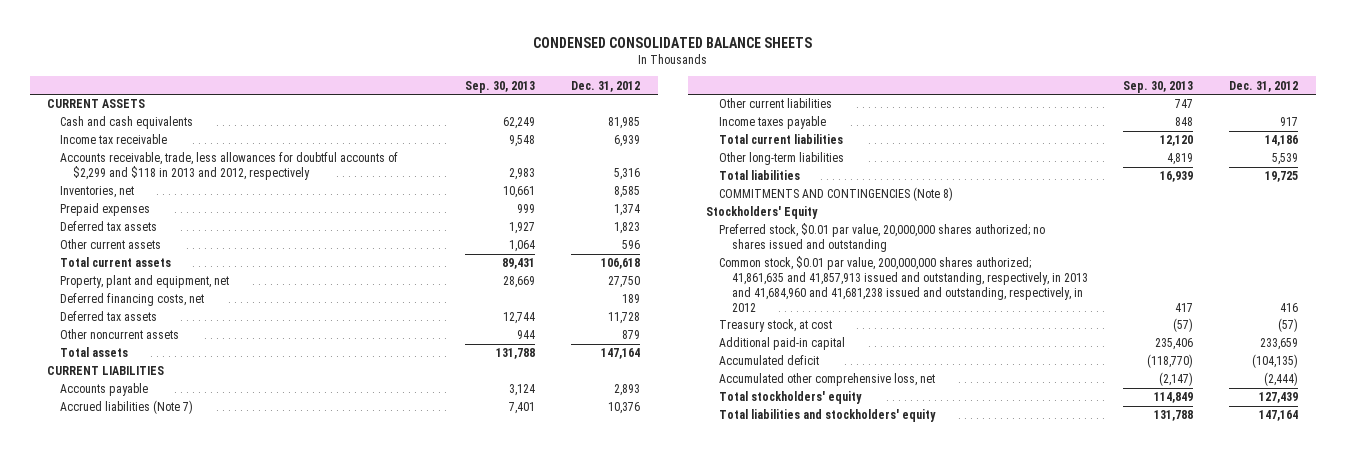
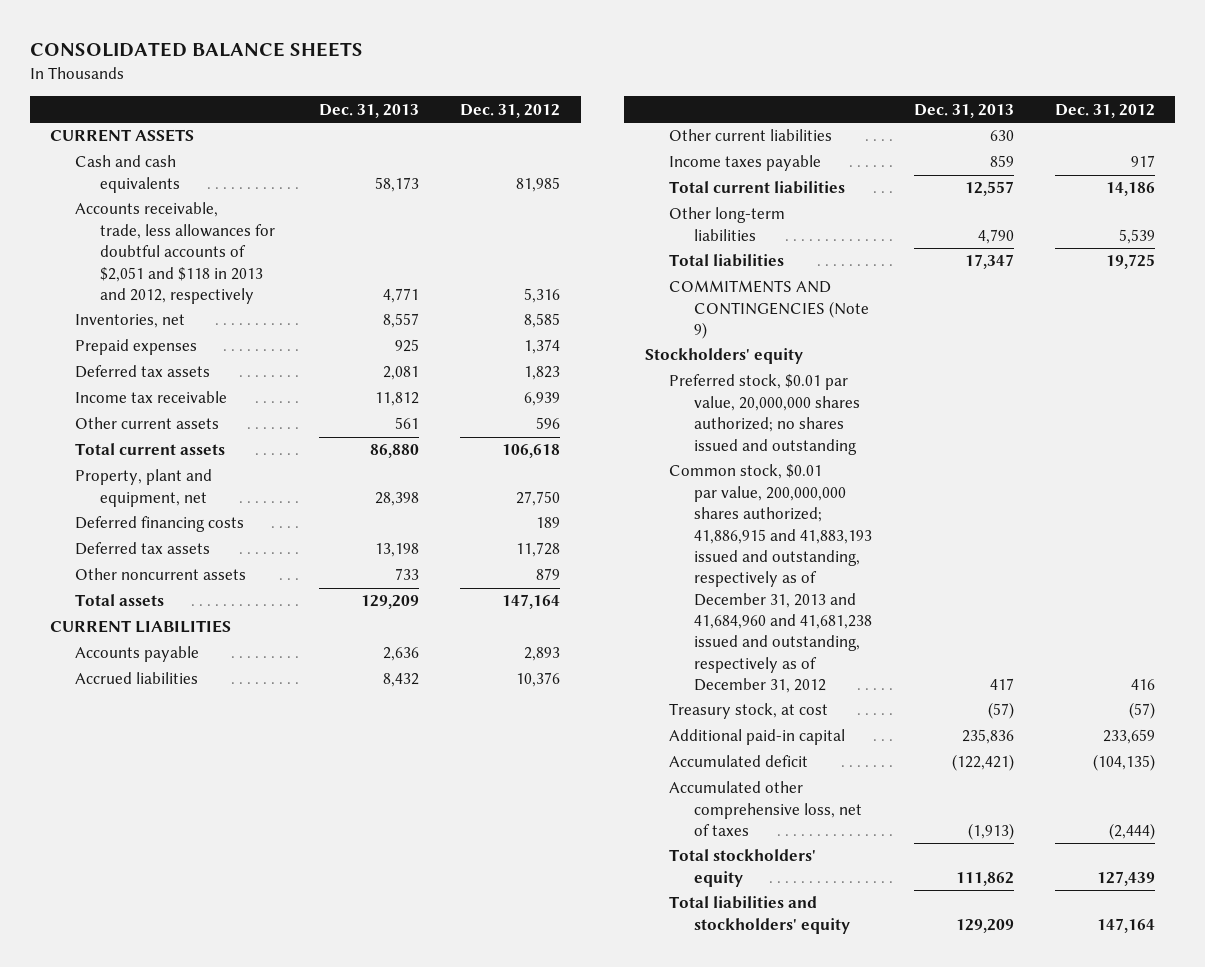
- CONDENSED CONSOLIDATED BALANCE SHEETS
+ CONSOLIDATED BALANCE SHEETS
- | Sep. 30, 2013 | Dec. 31, 2012
+ | Dec. 31, 2013 | Dec. 31, 2012
- Accounts receivable, trade, less allowances for doubtful accounts of $2,299 and $118 in 2013 and 2012, respectively | 2,983 | 5,316
+ Accounts receivable, trade, less allowances for doubtful accounts of $2,051 and $118 in 2013 and 2012, respectively | 4,771 | 5,316
moved down: Income tax receivable | 11,812 | 6,939
- Deferred financing costs, net | | 189
+ Deferred financing costs | | 189
- Accrued liabilities (Note 7) | 7,401 | 10,376
+ Accrued liabilities | 8,432 | 10,376
- COMMITMENTS AND CONTINGENCIES (Note 8)
- Stockholders' Equity
+ COMMITMENTS AND CONTINGENCIES (Note 9)
+ Stockholders' equity
- Common stock, $0.01 par value, 200,000,000 shares authorized; 41,861,635 and 41,857,913 issued and outstanding, respectively, in 2013 and 41,684,960 and 41,681,238 issued and outstanding, respectively, in 2012 | 417 | 416
+ Common stock, $0.01 par value, 200,000,000 shares authorized; 41,886,915 and 41,883,193 issued and outstanding, respectively as of December 31, 2013 and 41,684,960 and 41,681,238 issued and outstanding, respectively as of December 31, 2012 | 417 | 416
- Accumulated other comprehensive loss, net | (2,147) | (2,444)
+ Accumulated other comprehensive loss, net of taxes | (1,913) | (2,444)

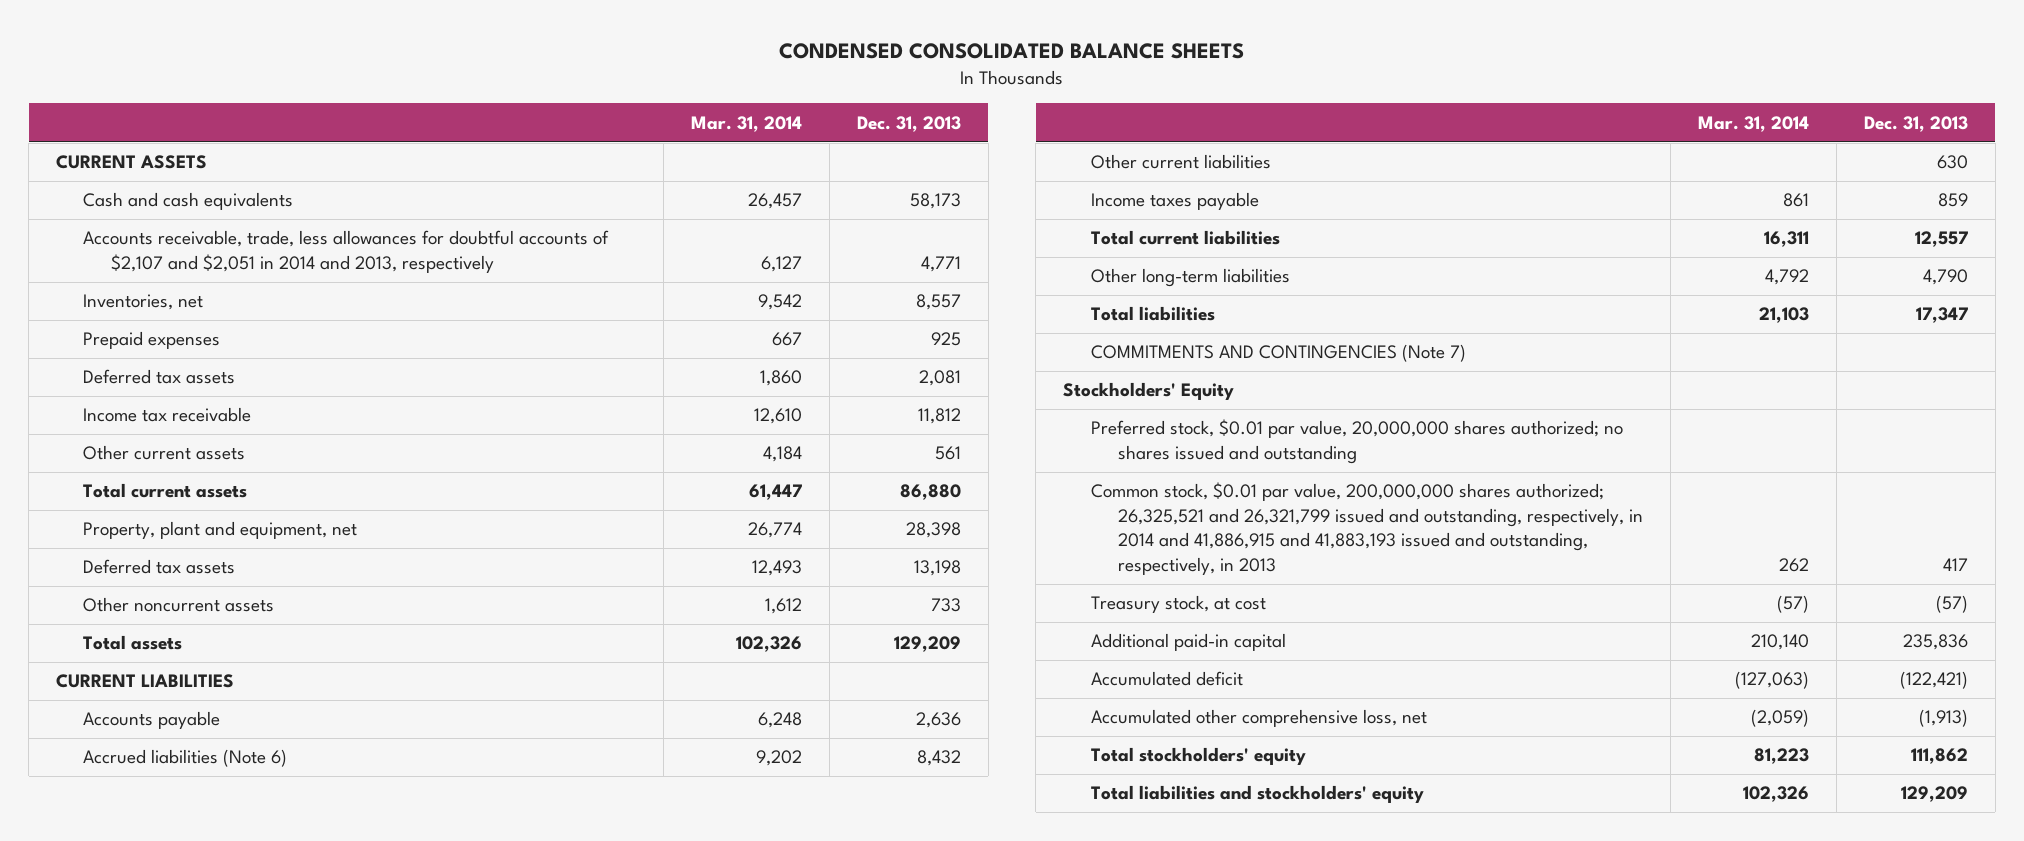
- CONSOLIDATED BALANCE SHEETS
+ CONDENSED CONSOLIDATED BALANCE SHEETS
- | Dec. 31, 2013 | Dec. 31, 2012
+ | Mar. 31, 2014 | Dec. 31, 2013
- Accounts receivable, trade, less allowances for doubtful accounts of $2,051 and $118 in 2013 and 2012, respectively | 4,771 | 5,316
+ Accounts receivable, trade, less allowances for doubtful accounts of $2,107 and $2,051 in 2014 and 2013, respectively | 6,127 | 4,771
- Deferred financing costs | | 189
- Accrued liabilities | 8,432 | 10,376
+ Accrued liabilities (Note 6) | 9,202 | 8,432
- COMMITMENTS AND CONTINGENCIES (Note 9)
- Stockholders' equity
+ COMMITMENTS AND CONTINGENCIES (Note 7)
+ Stockholders' Equity
- Common stock, $0.01 par value, 200,000,000 shares authorized; 41,886,915 and 41,883,193 issued and outstanding, respectively as of December 31, 2013 and 41,684,960 and 41,681,238 issued and outstanding, respectively as of December 31, 2012 | 417 | 416
+ Common stock, $0.01 par value, 200,000,000 shares authorized; 26,325,521 and 26,321,799 issued and outstanding, respectively, in 2014 and 41,886,915 and 41,883,193 issued and outstanding, respectively, in 2013 | 262 | 417
- Accumulated other comprehensive loss, net of taxes | (1,913) | (2,444)
+ Accumulated other comprehensive loss, net | (2,059) | (1,913)

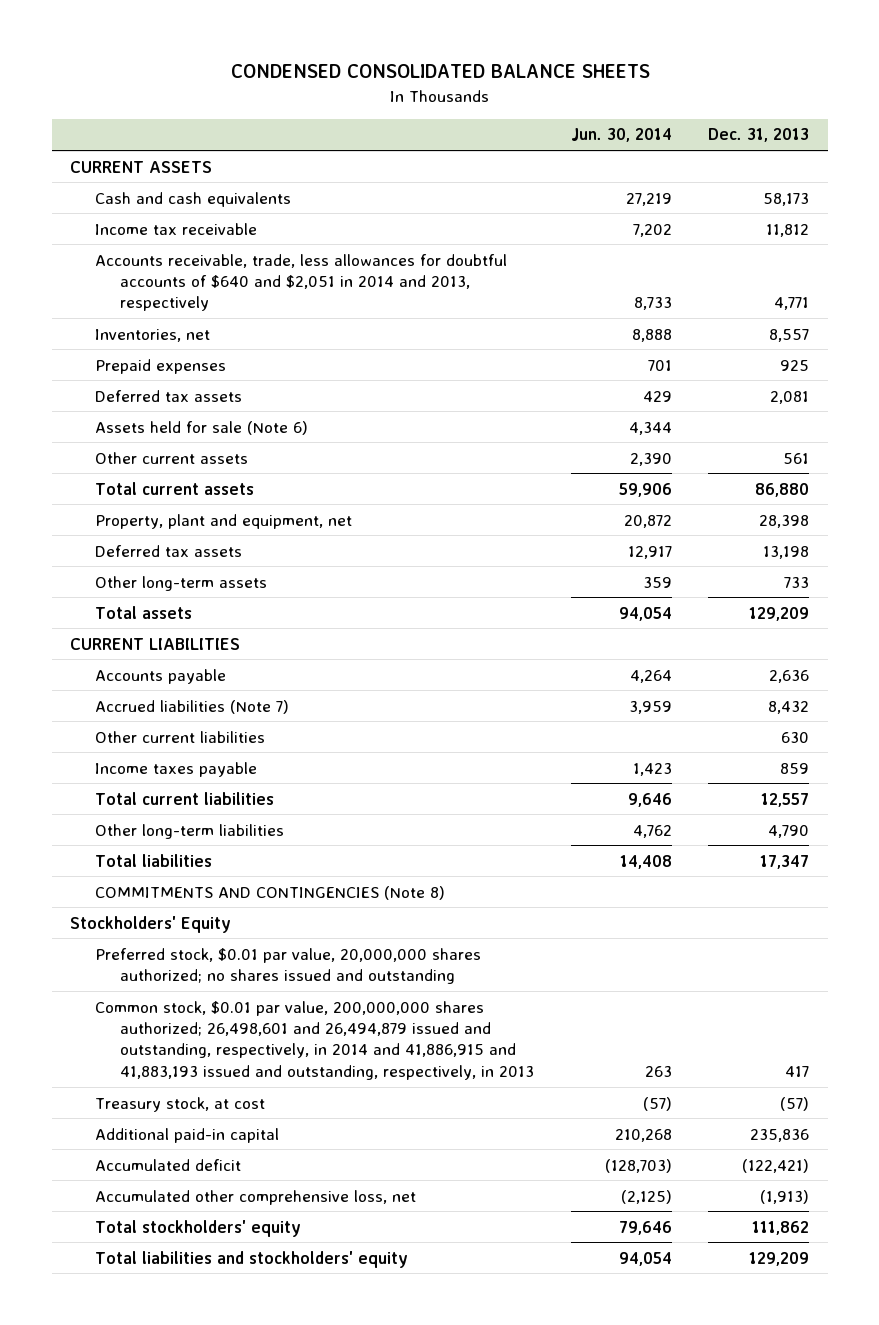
- | Mar. 31, 2014 | Dec. 31, 2013
+ | Jun. 30, 2014 | Dec. 31, 2013
- Accounts receivable, trade, less allowances for doubtful accounts of $2,107 and $2,051 in 2014 and 2013, respectively | 6,127 | 4,771
moved up: Income tax receivable | 7,202 | 11,812
+ Accounts receivable, trade, less allowances for doubtful accounts of $640 and $2,051 in 2014 and 2013, respectively | 8,733 | 4,771
+ Assets held for sale (Note 6) | 4,344 |
- Other noncurrent assets | 1,612 | 733
+ Other long-term assets | 359 | 733
- Accrued liabilities (Note 6) | 9,202 | 8,432
+ Accrued liabilities (Note 7) | 3,959 | 8,432
- COMMITMENTS AND CONTINGENCIES (Note 7)
+ COMMITMENTS AND CONTINGENCIES (Note 8)
- Common stock, $0.01 par value, 200,000,000 shares authorized; 26,325,521 and 26,321,799 issued and outstanding, respectively, in 2014 and 41,886,915 and 41,883,193 issued and outstanding, respectively, in 2013 | 262 | 417
+ Common stock, $0.01 par value, 200,000,000 shares authorized; 26,498,601 and 26,494,879 issued and outstanding, respectively, in 2014 and 41,886,915 and 41,883,193 issued and outstanding, respectively, in 2013 | 263 | 417

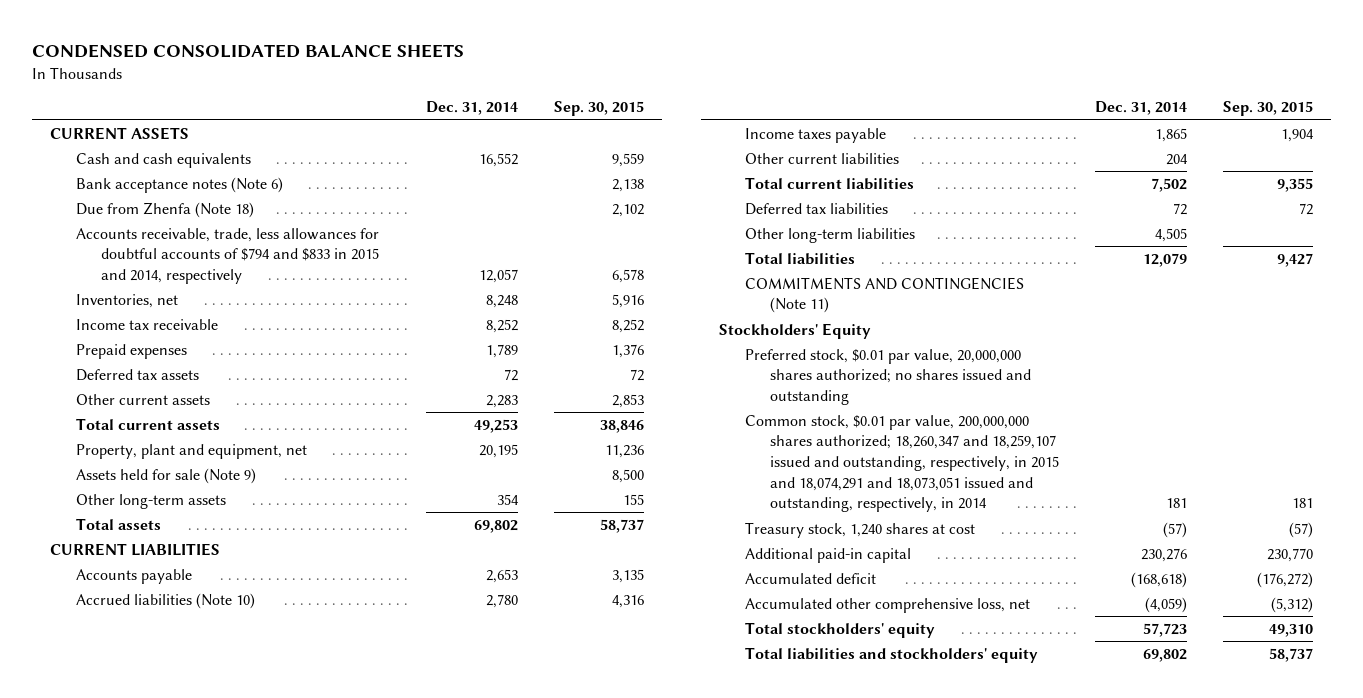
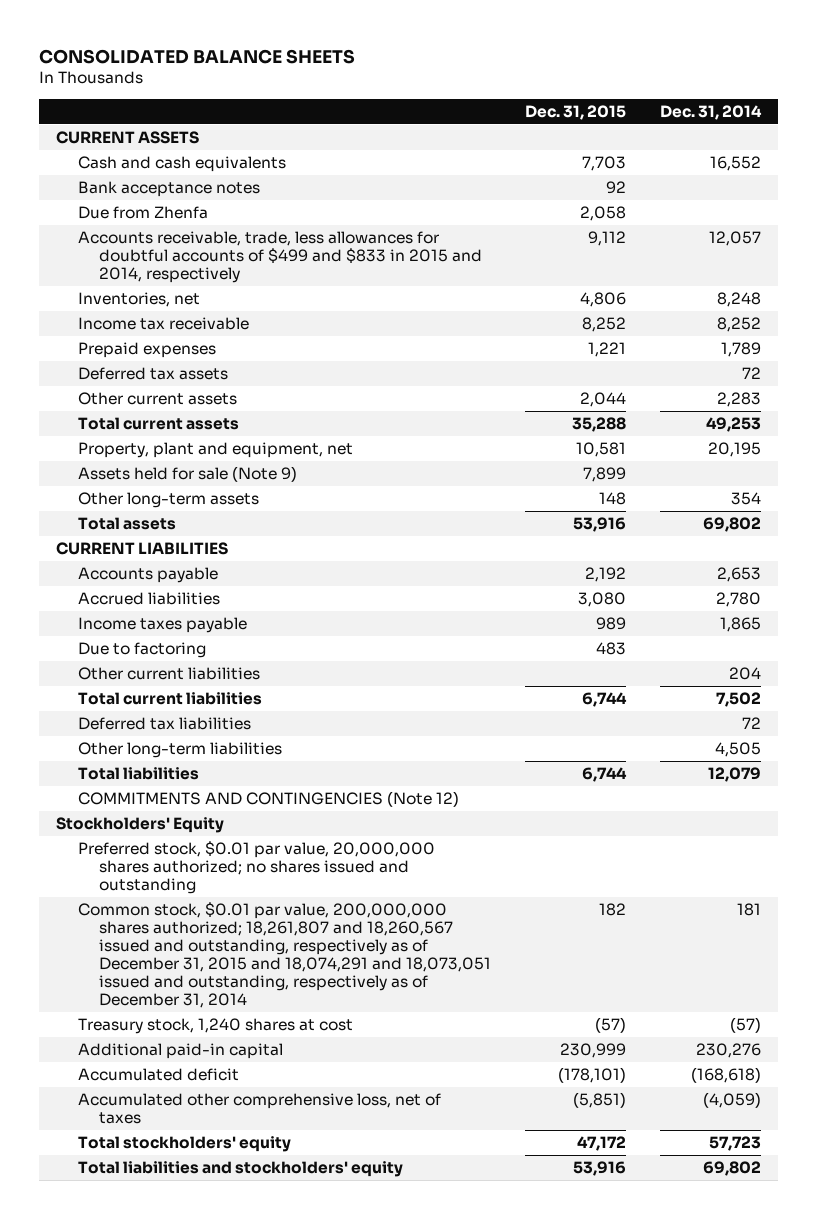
- CONDENSED CONSOLIDATED BALANCE SHEETS
+ CONSOLIDATED BALANCE SHEETS
- | Dec. 31, 2014 | Sep. 30, 2015
+ | Dec. 31, 2015 | Dec. 31, 2014
- Bank acceptance notes (Note 6) | | 2,138
- Due from Zhenfa (Note 18) | | 2,102
- Accounts receivable, trade, less allowances for doubtful accounts of $794 and $833 in 2015 and 2014, respectively | 12,057 | 6,578
+ Bank acceptance notes | 92 |
+ Due from Zhenfa | 2,058 |
+ Accounts receivable, trade, less allowances for doubtful accounts of $499 and $833 in 2015 and 2014, respectively | 9,112 | 12,057
- Accrued liabilities (Note 10) | 2,780 | 4,316
+ Accrued liabilities | 3,080 | 2,780
+ Due to factoring | 483 |
- COMMITMENTS AND CONTINGENCIES (Note 11)
+ COMMITMENTS AND CONTINGENCIES (Note 12)
- Common stock, $0.01 par value, 200,000,000 shares authorized; 18,260,347 and 18,259,107 issued and outstanding, respectively, in 2015 and 18,074,291 and 18,073,051 issued and outstanding, respectively, in 2014 | 181 | 181
+ Common stock, $0.01 par value, 200,000,000 shares authorized; 18,261,807 and 18,260,567 issued and outstanding, respectively as of December 31, 2015 and 18,074,291 and 18,073,051 issued and outstanding, respectively as of December 31, 2014 | 182 | 181
- Accumulated other comprehensive loss, net | (4,059) | (5,312)
+ Accumulated other comprehensive loss, net of taxes | (5,851) | (4,059)

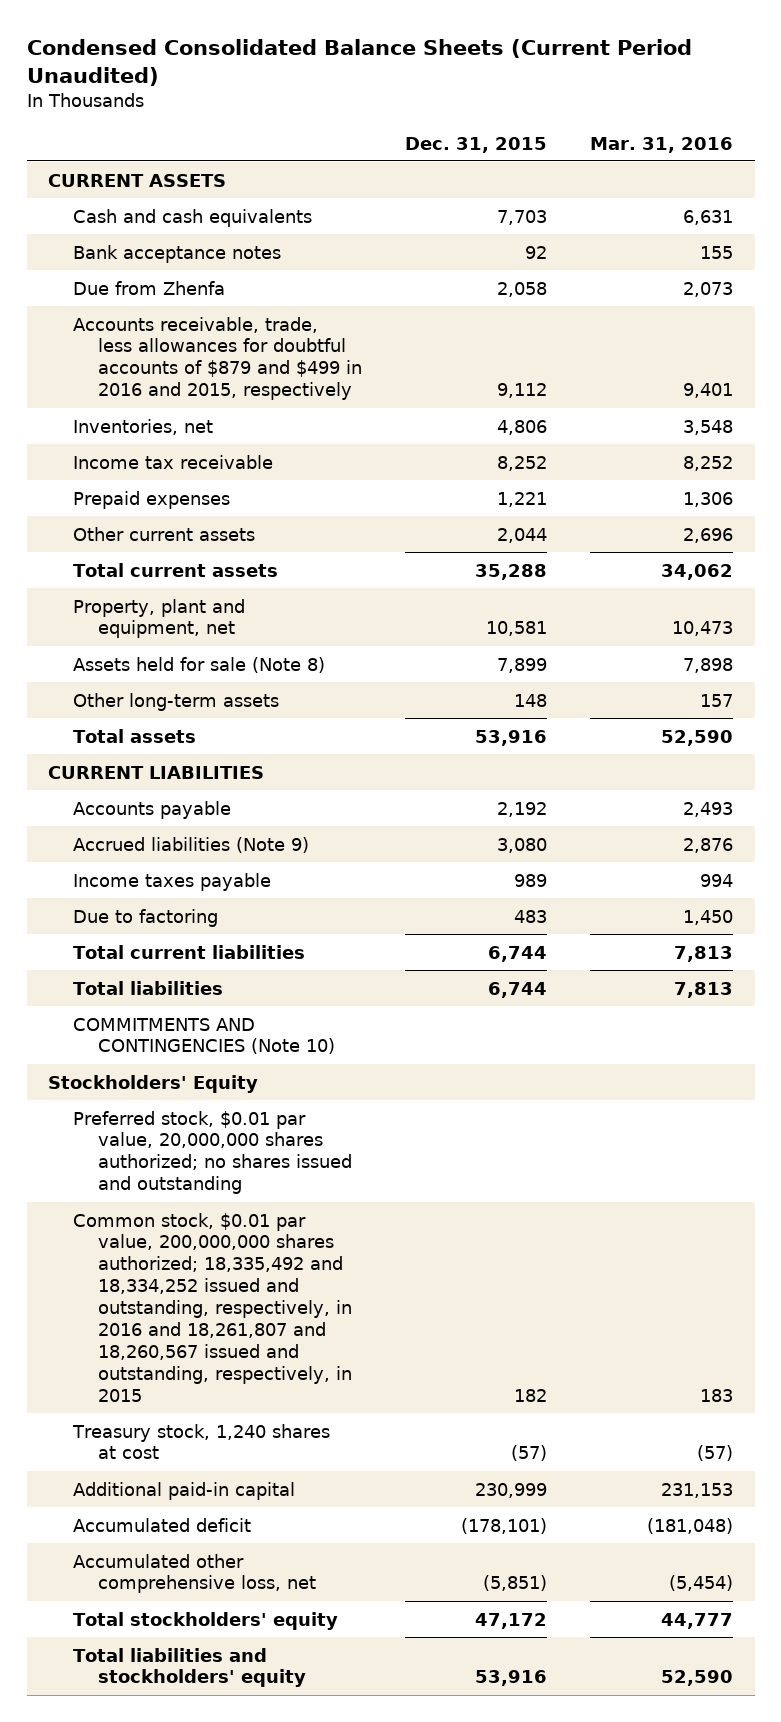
- CONSOLIDATED BALANCE SHEETS
+ Condensed Consolidated Balance Sheets (Current Period Unaudited)
- | Dec. 31, 2015 | Dec. 31, 2014
+ | Dec. 31, 2015 | Mar. 31, 2016
- Accounts receivable, trade, less allowances for doubtful accounts of $499 and $833 in 2015 and 2014, respectively | 9,112 | 12,057
+ Accounts receivable, trade, less allowances for doubtful accounts of $879 and $499 in 2016 and 2015, respectively | 9,112 | 9,401
- Deferred tax assets | | 72
- Assets held for sale (Note 9) | 7,899 |
+ Assets held for sale (Note 8) | 7,899 | 7,898
- Accrued liabilities | 3,080 | 2,780
+ Accrued liabilities (Note 9) | 3,080 | 2,876
- Other current liabilities | | 204
- Deferred tax liabilities | | 72
- Other long-term liabilities | | 4,505
- COMMITMENTS AND CONTINGENCIES (Note 12)
+ COMMITMENTS AND CONTINGENCIES (Note 10)
- Common stock, $0.01 par value, 200,000,000 shares authorized; 18,261,807 and 18,260,567 issued and outstanding, respectively as of December 31, 2015 and 18,074,291 and 18,073,051 issued and outstanding, respectively as of December 31, 2014 | 182 | 181
+ Common stock, $0.01 par value, 200,000,000 shares authorized; 18,335,492 and 18,334,252 issued and outstanding, respectively, in 2016 and 18,261,807 and 18,260,567 issued and outstanding, respectively, in 2015 | 182 | 183
- Accumulated other comprehensive loss, net of taxes | (5,851) | (4,059)
+ Accumulated other comprehensive loss, net | (5,851) | (5,454)

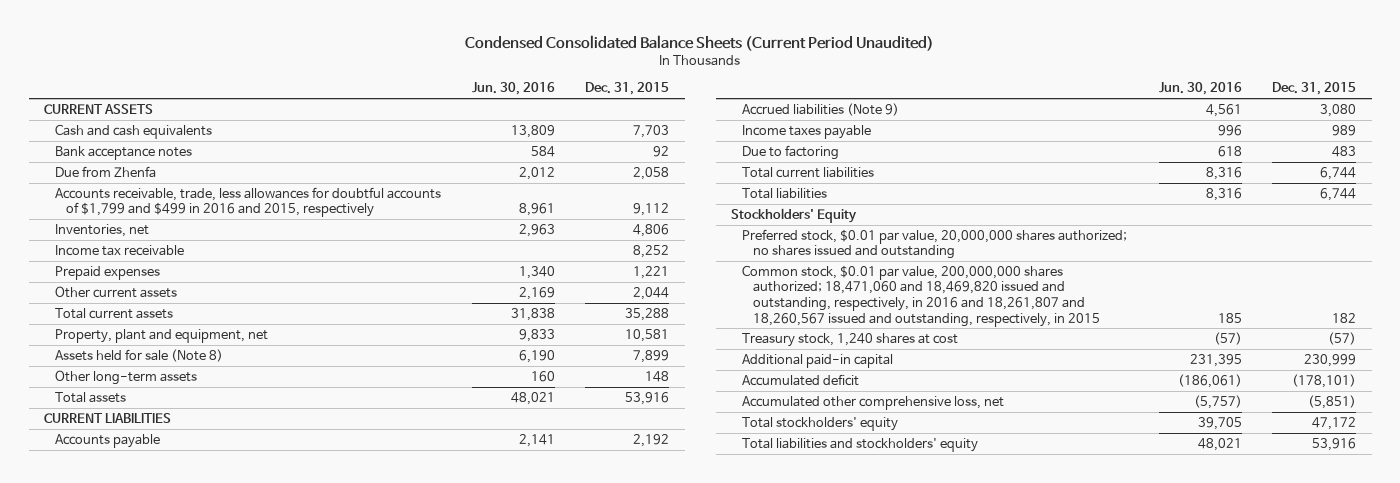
- | Dec. 31, 2015 | Mar. 31, 2016
+ | Jun. 30, 2016 | Dec. 31, 2015
- Accounts receivable, trade, less allowances for doubtful accounts of $879 and $499 in 2016 and 2015, respectively | 9,112 | 9,401
+ Accounts receivable, trade, less allowances for doubtful accounts of $1,799 and $499 in 2016 and 2015, respectively | 8,961 | 9,112
- COMMITMENTS AND CONTINGENCIES (Note 10)
- Common stock, $0.01 par value, 200,000,000 shares authorized; 18,335,492 and 18,334,252 issued and outstanding, respectively, in 2016 and 18,261,807 and 18,260,567 issued and outstanding, respectively, in 2015 | 182 | 183
+ Common stock, $0.01 par value, 200,000,000 shares authorized; 18,471,060 and 18,469,820 issued and outstanding, respectively, in 2016 and 18,261,807 and 18,260,567 issued and outstanding, respectively, in 2015 | 185 | 182

